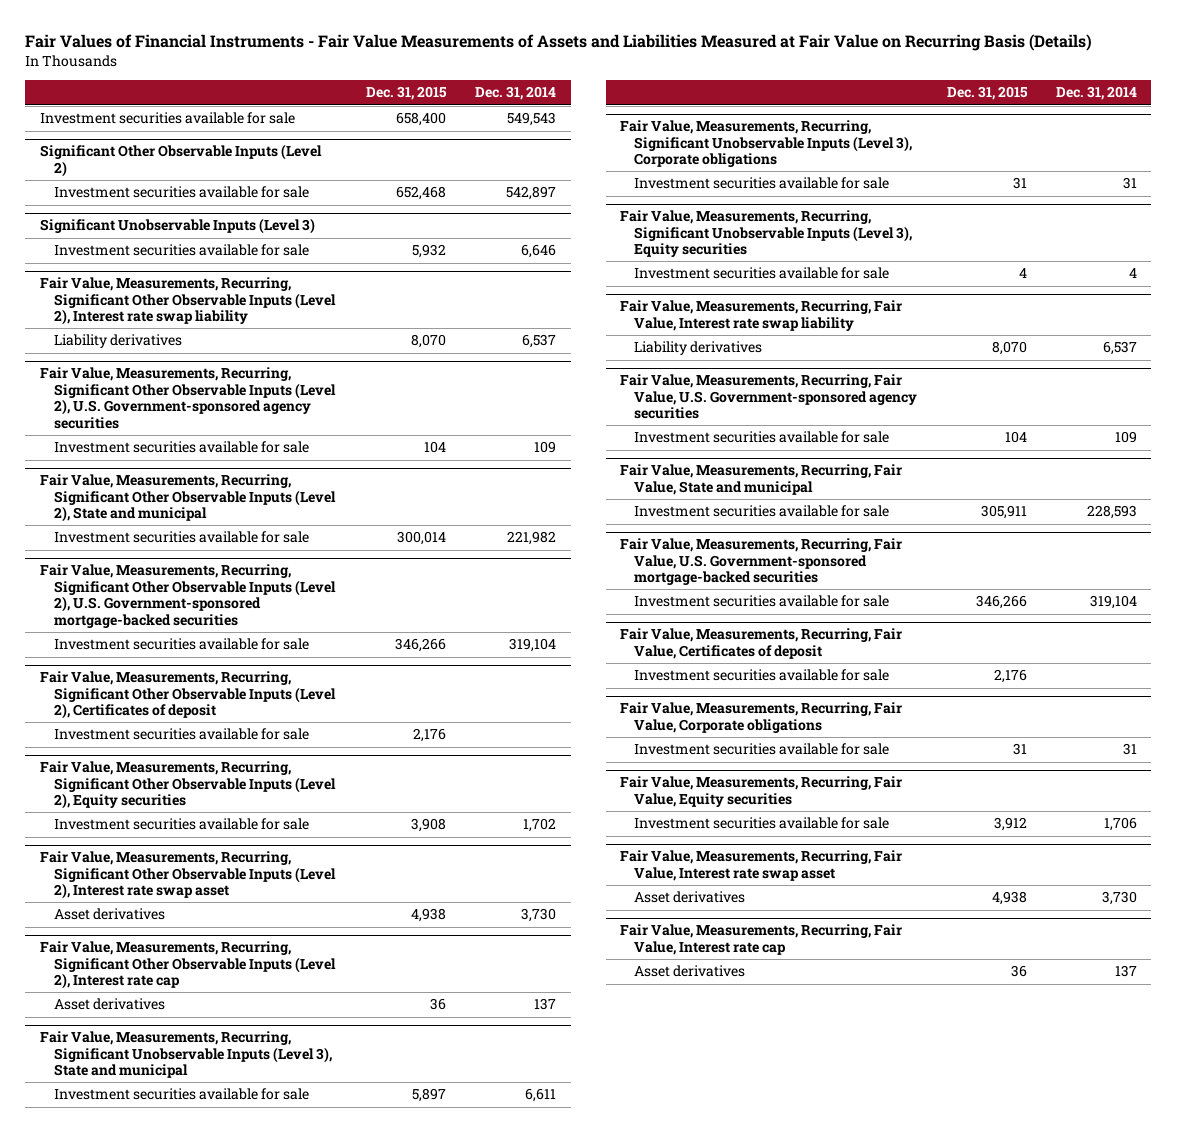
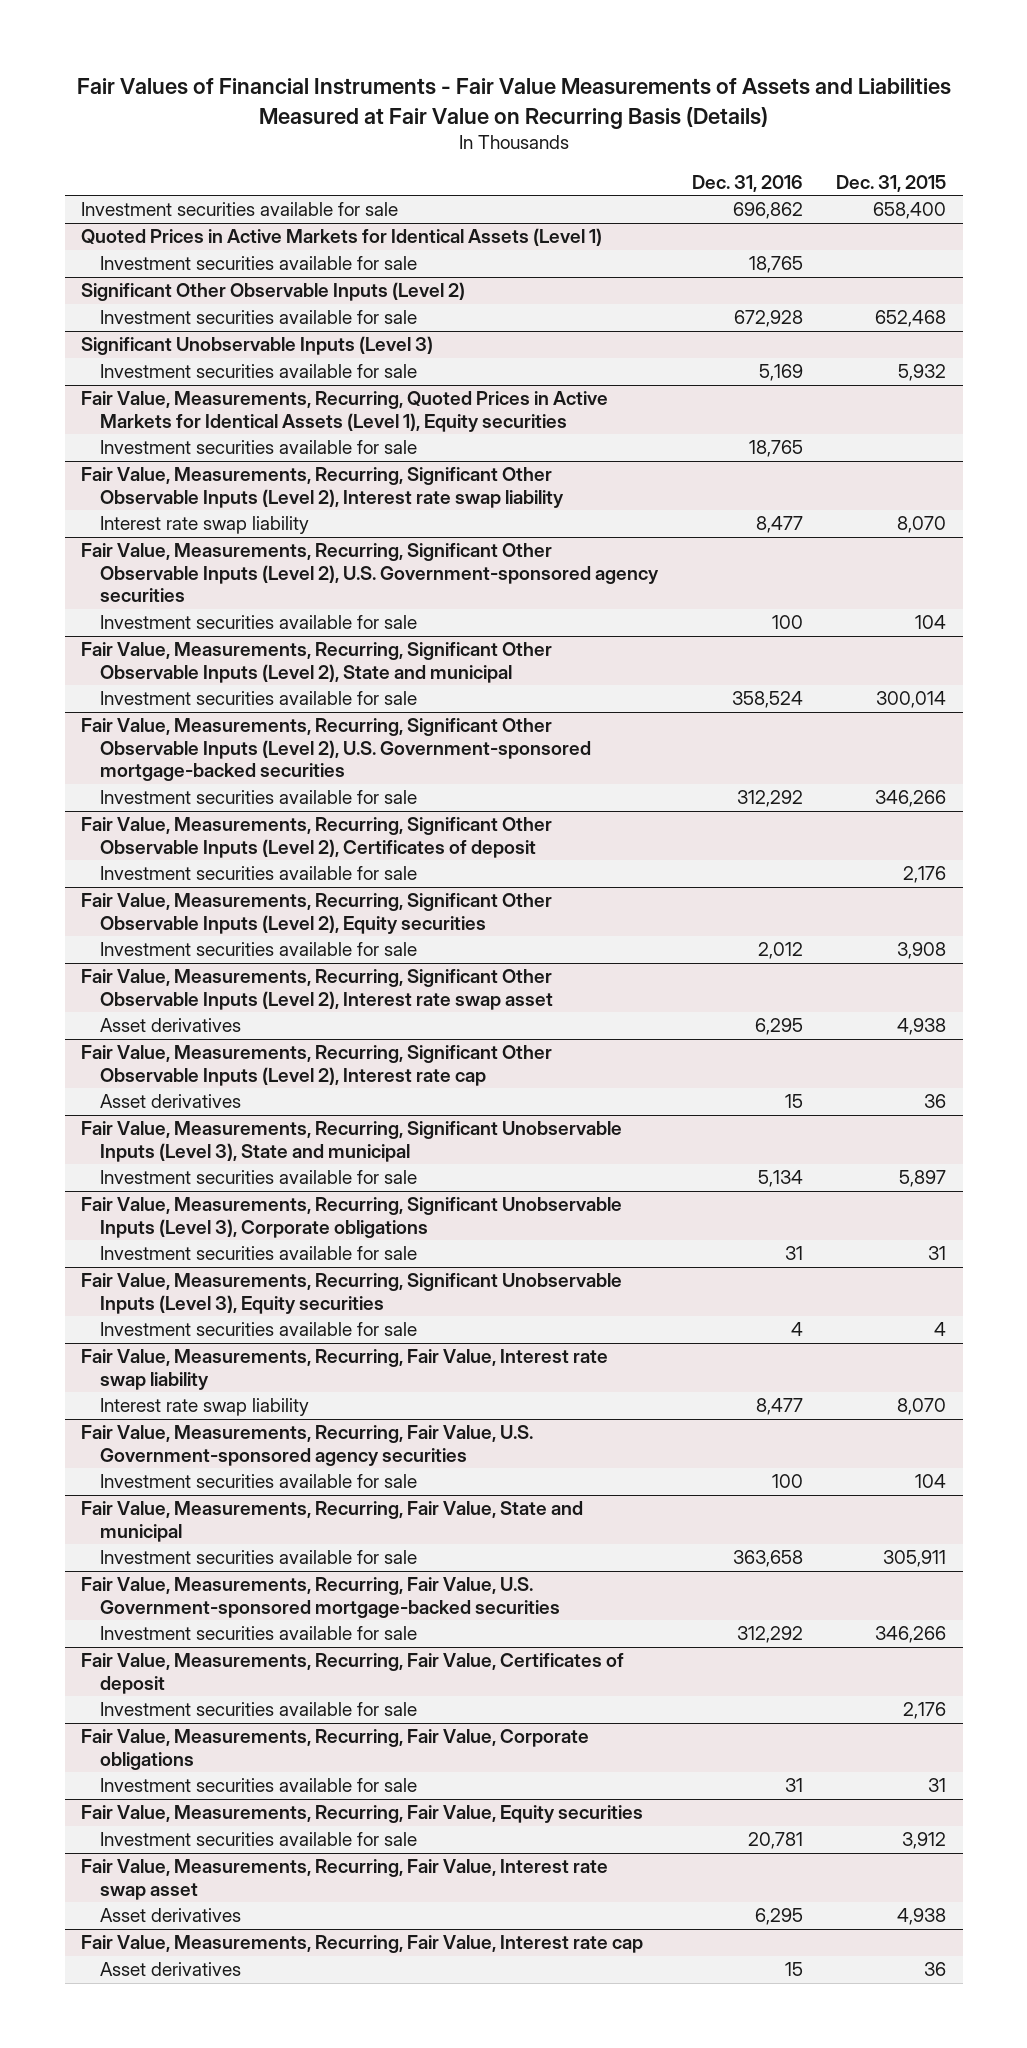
- | Dec. 31, 2015 | Dec. 31, 2014
+ | Dec. 31, 2016 | Dec. 31, 2015
+ Quoted Prices in Active Markets for Identical Assets (Level 1)
+ Investment securities available for sale | 18,765 |
+ Fair Value, Measurements, Recurring, Quoted Prices in Active Markets for Identical Assets (Level 1), Equity securities
+ Investment securities available for sale | 18,765 |
@ Fair Value, Measurements, Recurring, Significant Other Observable Inputs (Level 2), Interest rate swap liability
- Liability derivatives | 8,070 | 6,537
+ Interest rate swap liability | 8,477 | 8,070
@ Fair Value, Measurements, Recurring, Fair Value, Interest rate swap liability
- Liability derivatives | 8,070 | 6,537
+ Interest rate swap liability | 8,477 | 8,070

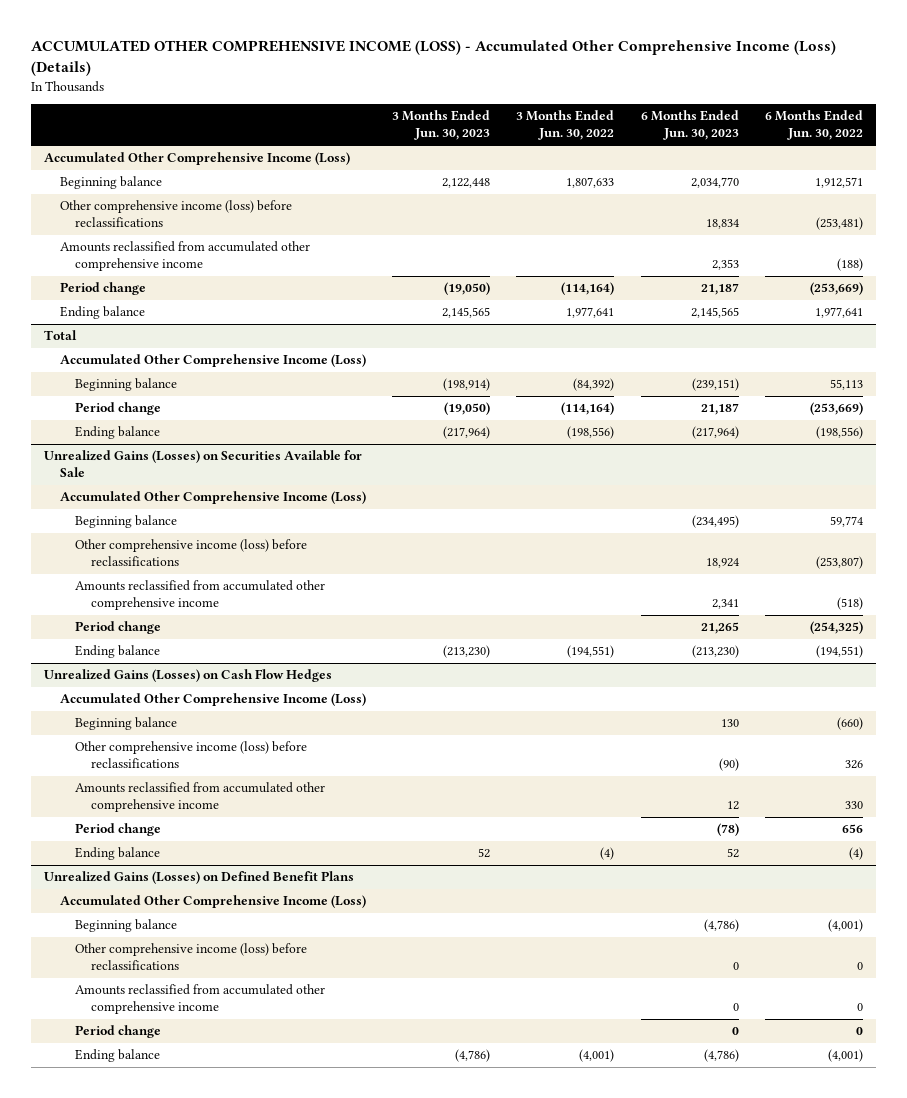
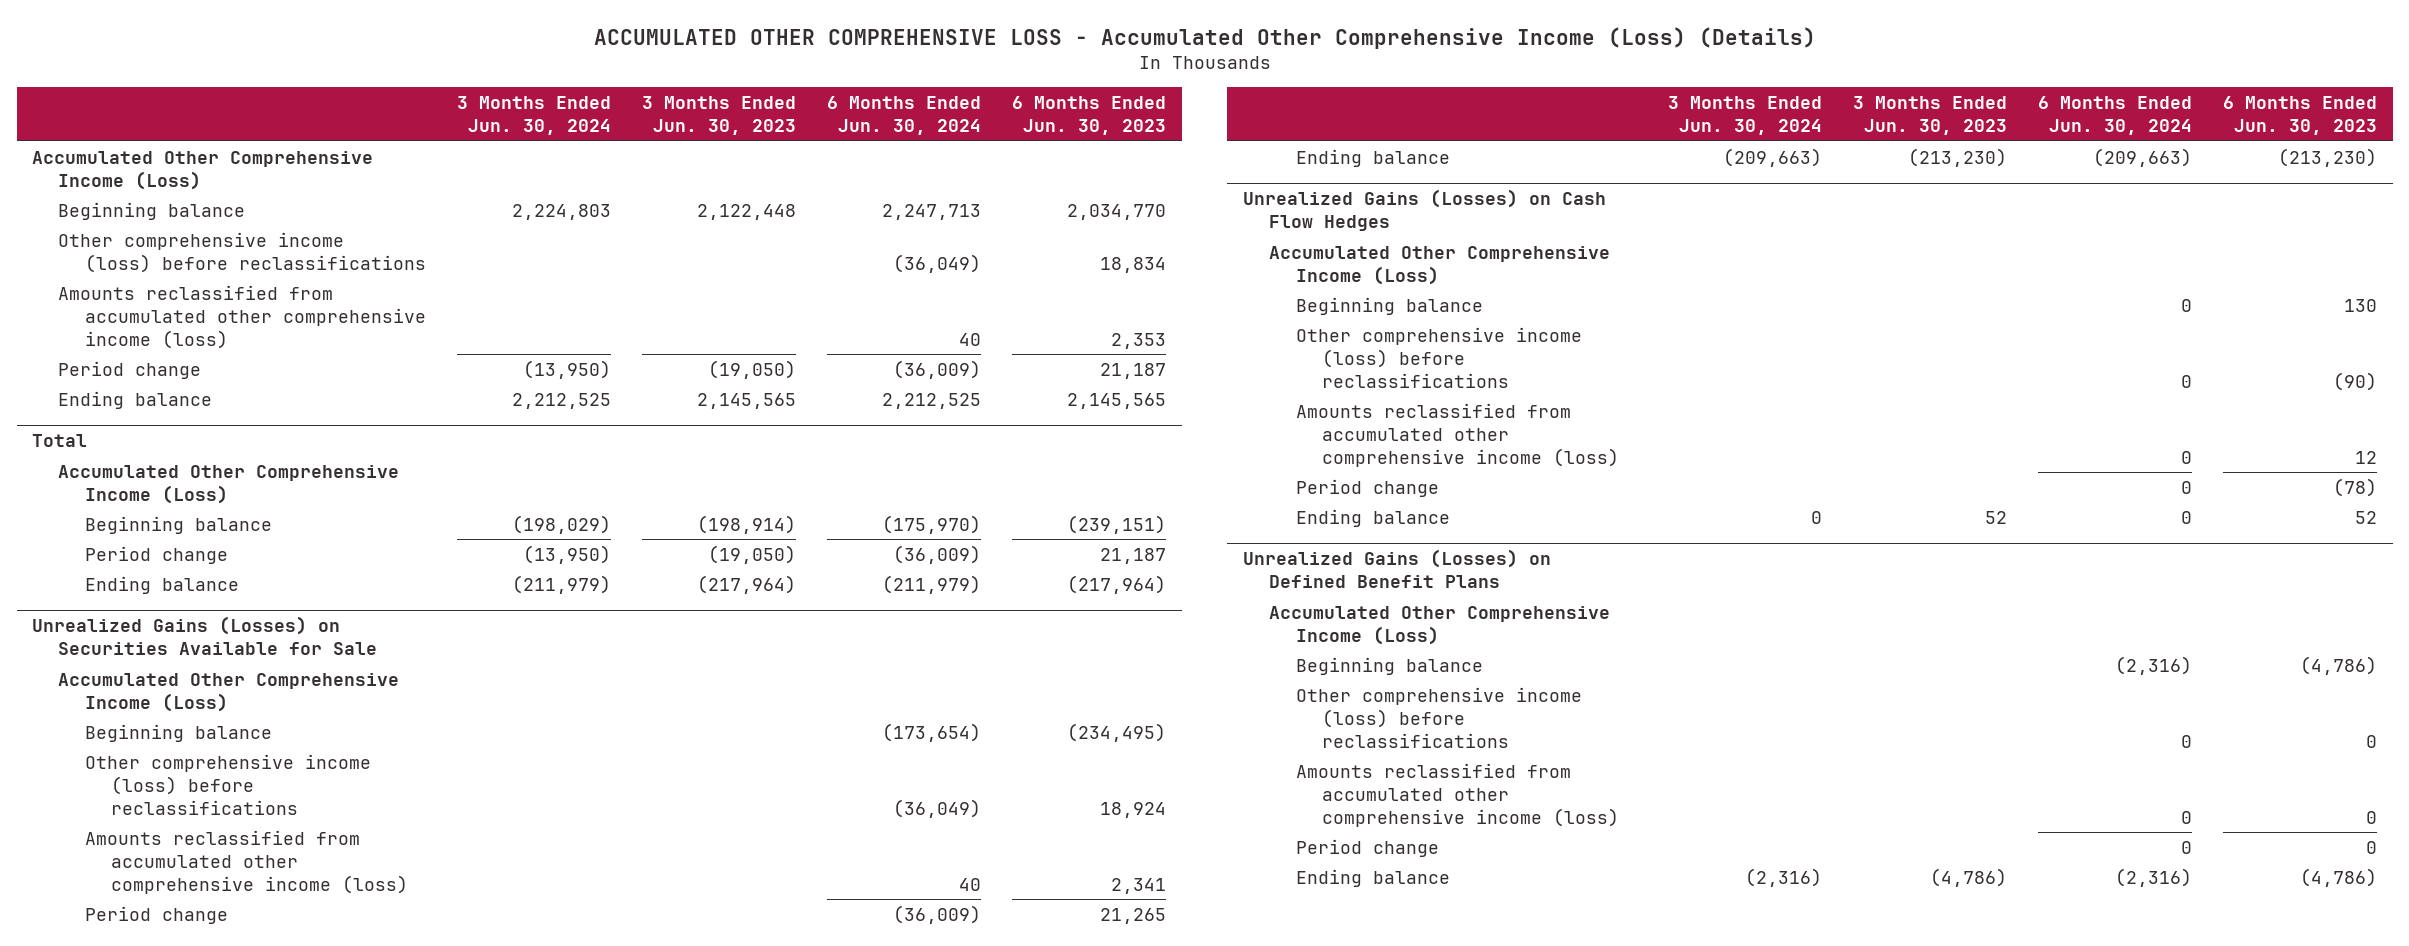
- ACCUMULATED OTHER COMPREHENSIVE INCOME (LOSS) - Accumulated Other Comprehensive Income (Loss) (Details)
+ ACCUMULATED OTHER COMPREHENSIVE LOSS - Accumulated Other Comprehensive Income (Loss) (Details)
- | 3 Months Ended Jun. 30, 2023 | 3 Months Ended Jun. 30, 2022 | 6 Months Ended Jun. 30, 2023 | 6 Months Ended Jun. 30, 2022
+ | 3 Months Ended Jun. 30, 2024 | 3 Months Ended Jun. 30, 2023 | 6 Months Ended Jun. 30, 2024 | 6 Months Ended Jun. 30, 2023
- Amounts reclassified from accumulated other comprehensive income | | | 2,353 | (188)
+ Amounts reclassified from accumulated other comprehensive income (loss) | | | 40 | 2,353
@ Unrealized Gains (Losses) on Securities Available for Sale
- Amounts reclassified from accumulated other comprehensive income | | | 2,341 | (518)
+ Amounts reclassified from accumulated other comprehensive income (loss) | | | 40 | 2,341
@ Unrealized Gains (Losses) on Cash Flow Hedges
- Amounts reclassified from accumulated other comprehensive income | | | 12 | 330
+ Amounts reclassified from accumulated other comprehensive income (loss) | | | 0 | 12
@ Unrealized Gains (Losses) on Defined Benefit Plans
- Amounts reclassified from accumulated other comprehensive income | | | 0 | 0
+ Amounts reclassified from accumulated other comprehensive income (loss) | | | 0 | 0

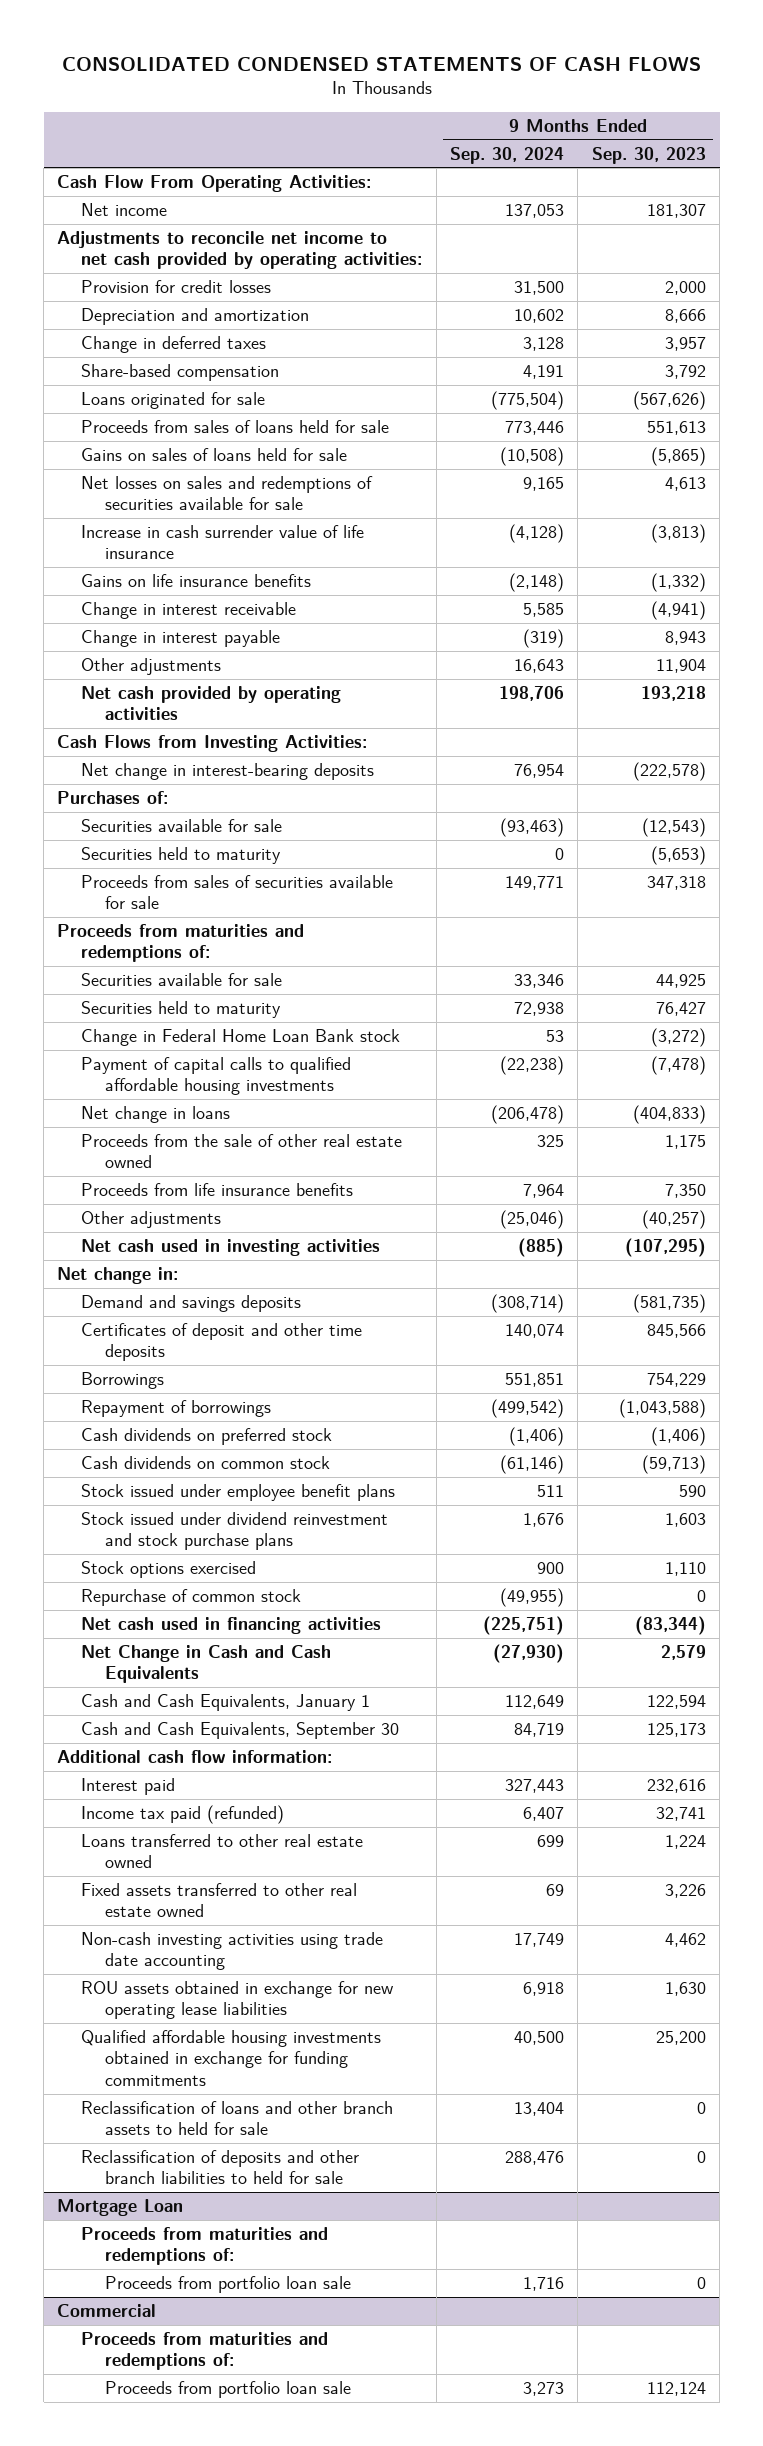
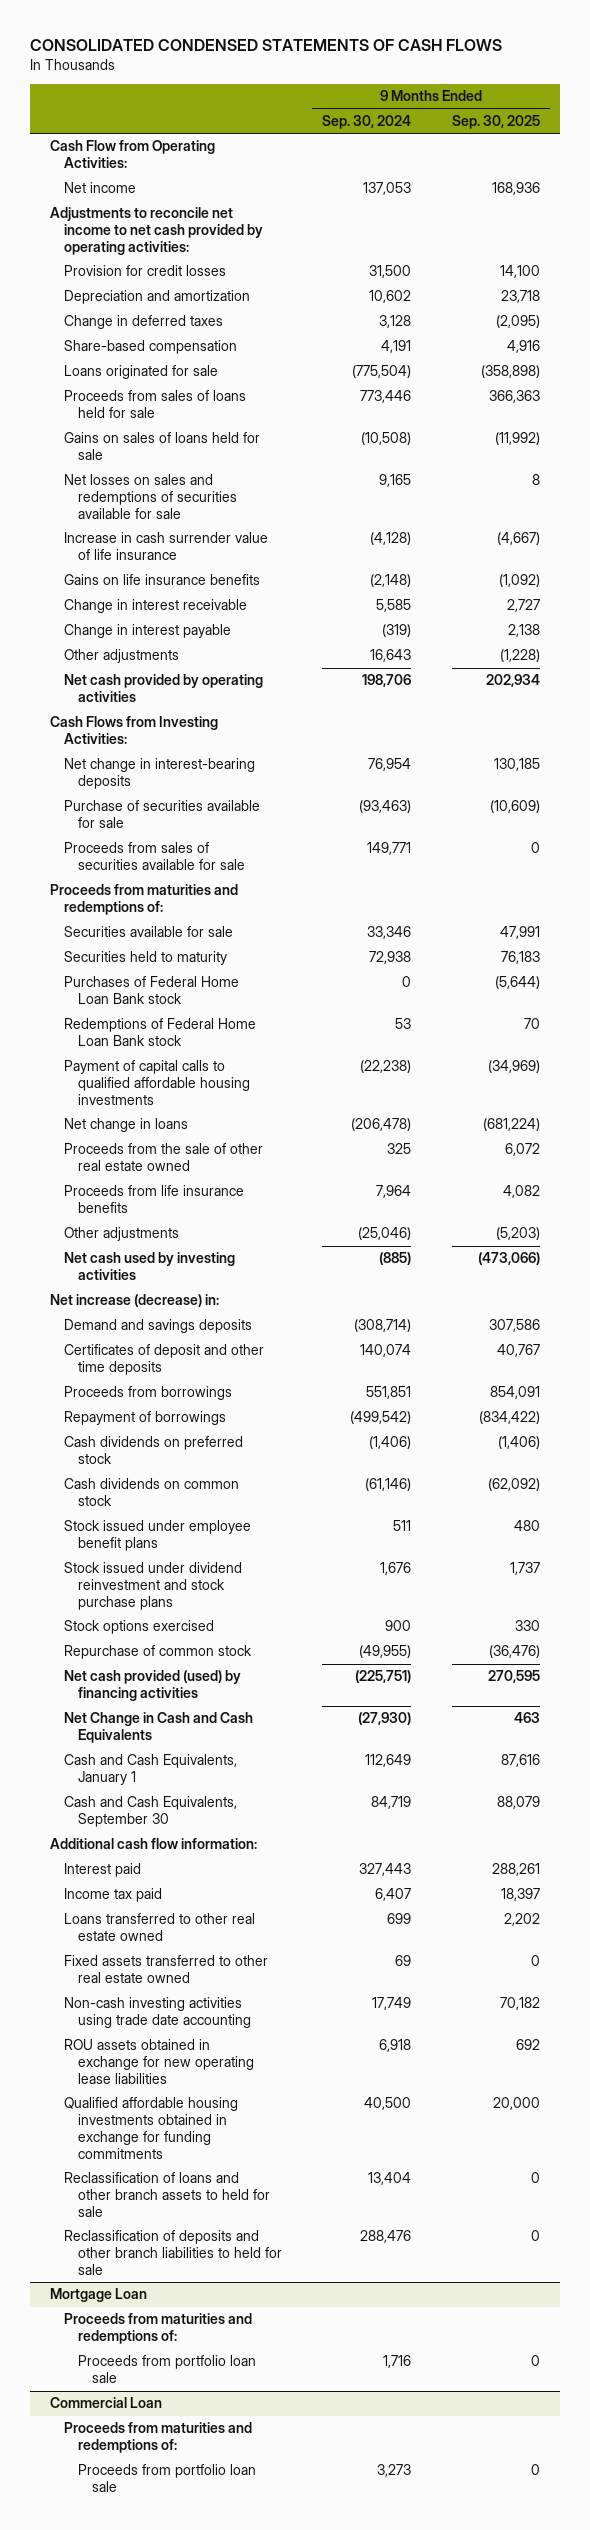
- | 9 Months Ended Sep. 30, 2024 | 9 Months Ended Sep. 30, 2023
+ | 9 Months Ended Sep. 30, 2024 | 9 Months Ended Sep. 30, 2025
- Cash Flow From Operating Activities:
+ Cash Flow from Operating Activities:
- Purchases of:
- Securities available for sale | (93,463) | (12,543)
- Securities held to maturity | 0 | (5,653)
+ Purchase of securities available for sale | (93,463) | (10,609)
- Change in Federal Home Loan Bank stock | 53 | (3,272)
+ Purchases of Federal Home Loan Bank stock | 0 | (5,644)
+ Redemptions of Federal Home Loan Bank stock | 53 | 70
- Net cash used in investing activities | (885) | (107,295)
- Net change in:
+ Net cash used by investing activities | (885) | (473,066)
+ Net increase (decrease) in:
- Borrowings | 551,851 | 754,229
+ Proceeds from borrowings | 551,851 | 854,091
- Net cash used in financing activities | (225,751) | (83,344)
+ Net cash provided (used) by financing activities | (225,751) | 270,595
- Income tax paid (refunded) | 6,407 | 32,741
+ Income tax paid | 6,407 | 18,397
- Commercial
+ Commercial Loan

